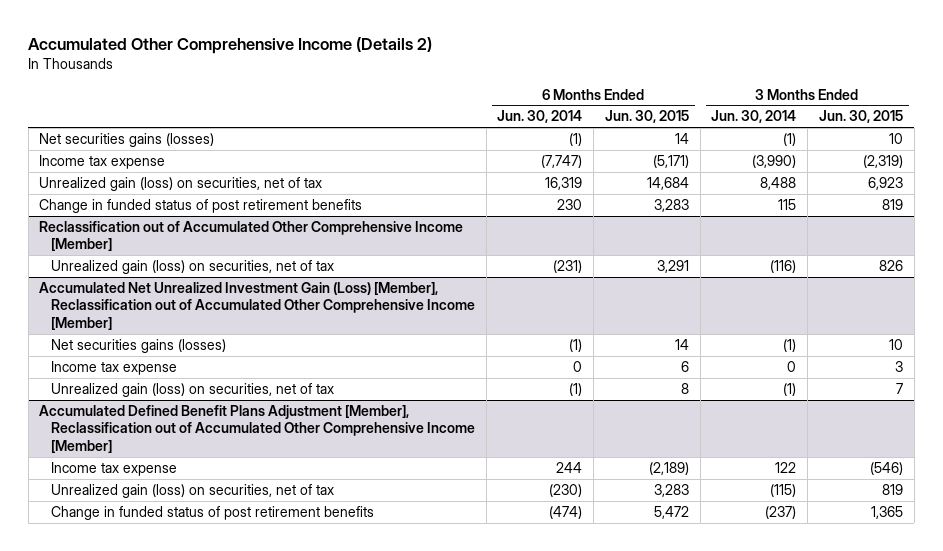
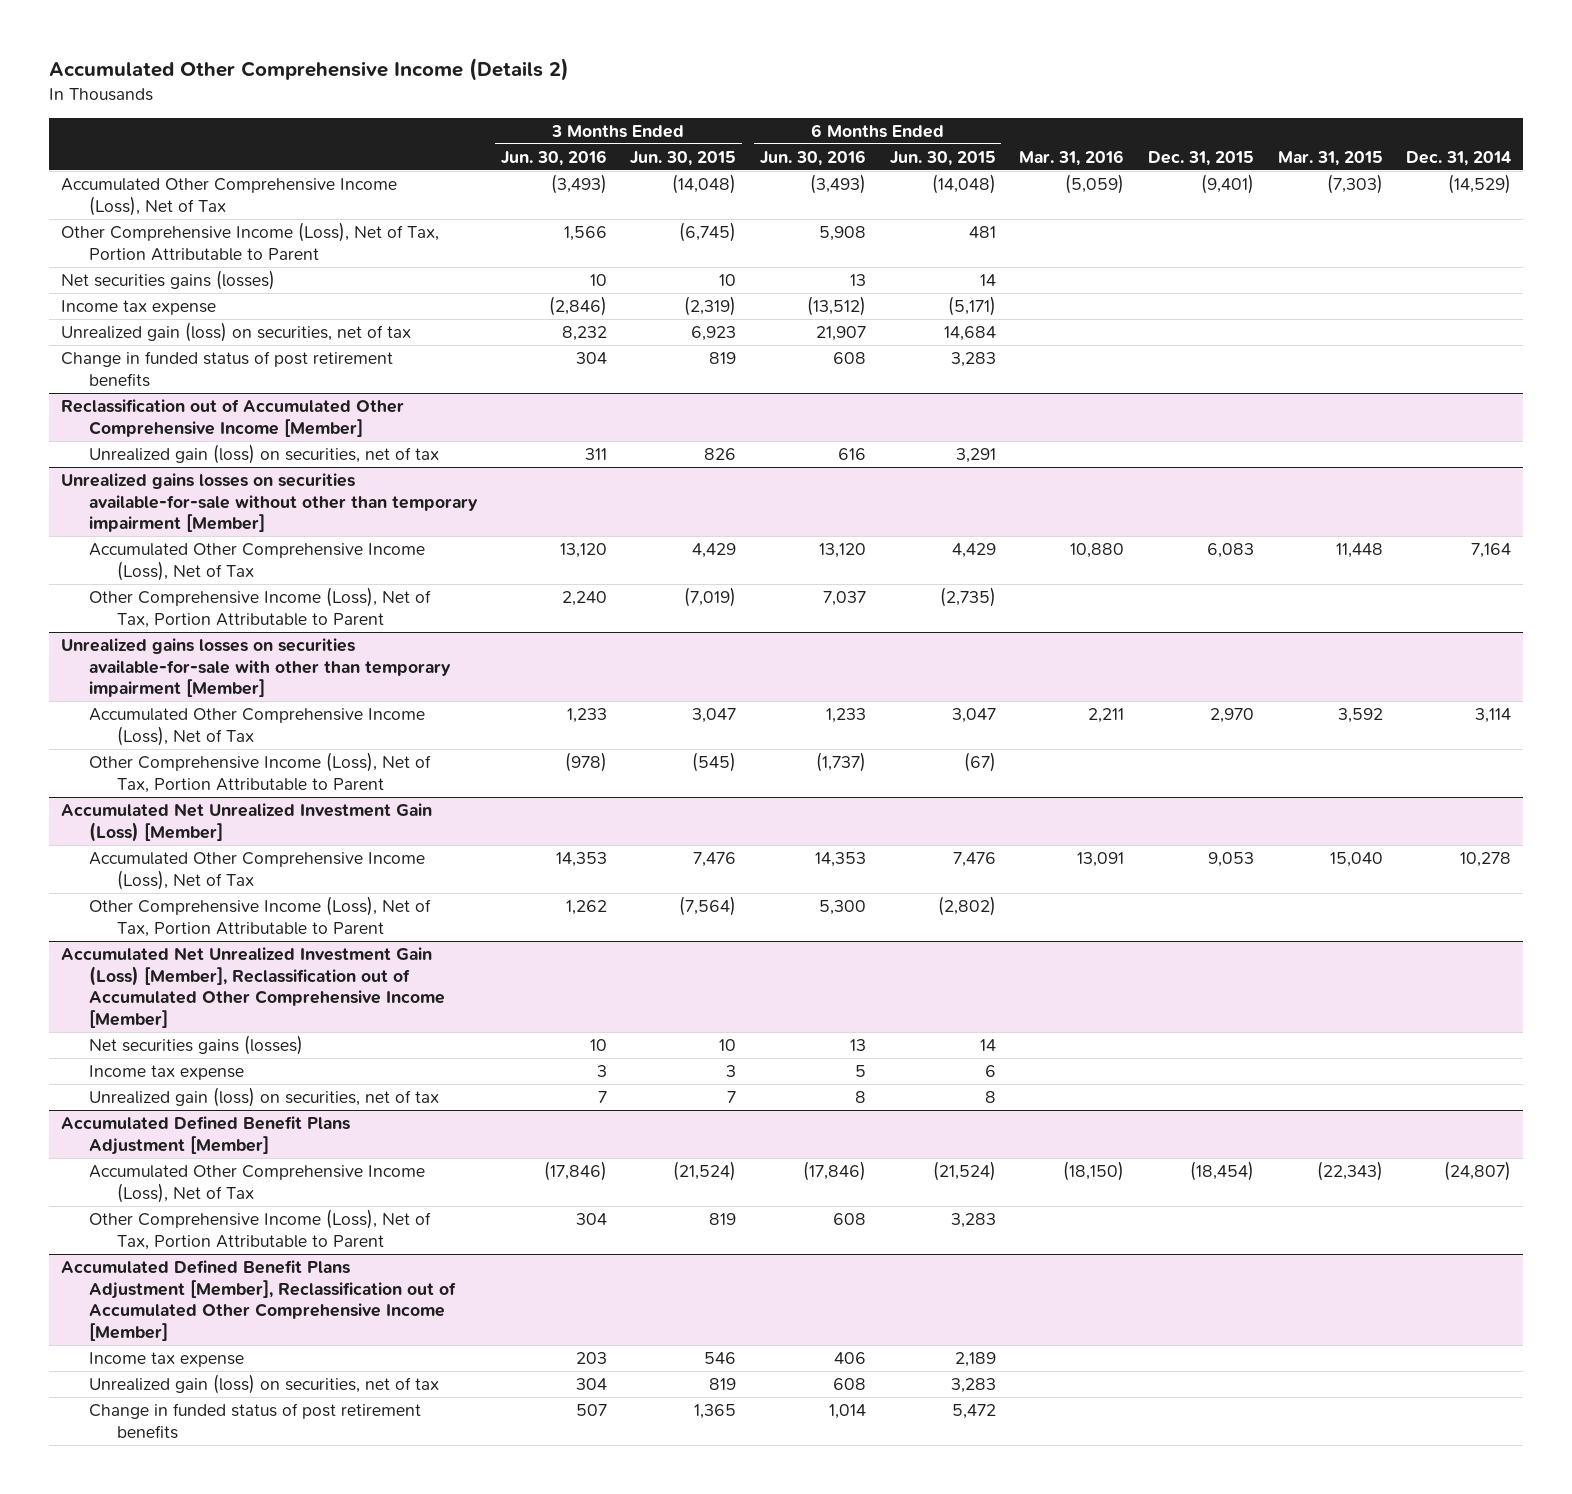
- | 6 Months Ended Jun. 30, 2014 | 6 Months Ended Jun. 30, 2015 | 3 Months Ended Jun. 30, 2014 | 3 Months Ended Jun. 30, 2015
+ | 3 Months Ended Jun. 30, 2016 | 3 Months Ended Jun. 30, 2015 | 6 Months Ended Jun. 30, 2016 | 6 Months Ended Jun. 30, 2015 | Mar. 31, 2016 | Dec. 31, 2015 | Mar. 31, 2015 | Dec. 31, 2014
+ Accumulated Other Comprehensive Income (Loss), Net of Tax | (3,493) | (14,048) | (3,493) | (14,048) | (5,059) | (9,401) | (7,303) | (14,529)
+ Other Comprehensive Income (Loss), Net of Tax, Portion Attributable to Parent | 1,566 | (6,745) | 5,908 | 481 | | | |
+ Unrealized gains losses on securities available-for-sale without other than temporary impairment [Member]
+ Accumulated Other Comprehensive Income (Loss), Net of Tax | 13,120 | 4,429 | 13,120 | 4,429 | 10,880 | 6,083 | 11,448 | 7,164
+ Other Comprehensive Income (Loss), Net of Tax, Portion Attributable to Parent | 2,240 | (7,019) | 7,037 | (2,735) | | | |
+ Unrealized gains losses on securities available-for-sale with other than temporary impairment [Member]
+ Accumulated Other Comprehensive Income (Loss), Net of Tax | 1,233 | 3,047 | 1,233 | 3,047 | 2,211 | 2,970 | 3,592 | 3,114
+ Other Comprehensive Income (Loss), Net of Tax, Portion Attributable to Parent | (978) | (545) | (1,737) | (67) | | | |
+ Accumulated Net Unrealized Investment Gain (Loss) [Member]
+ Accumulated Other Comprehensive Income (Loss), Net of Tax | 14,353 | 7,476 | 14,353 | 7,476 | 13,091 | 9,053 | 15,040 | 10,278
+ Other Comprehensive Income (Loss), Net of Tax, Portion Attributable to Parent | 1,262 | (7,564) | 5,300 | (2,802) | | | |
+ Accumulated Defined Benefit Plans Adjustment [Member]
+ Accumulated Other Comprehensive Income (Loss), Net of Tax | (17,846) | (21,524) | (17,846) | (21,524) | (18,150) | (18,454) | (22,343) | (24,807)
+ Other Comprehensive Income (Loss), Net of Tax, Portion Attributable to Parent | 304 | 819 | 608 | 3,283 | | | |
@ Accumulated Defined Benefit Plans Adjustment [Member], Reclassification out of Accumulated Other Comprehensive Income [Member]
- Income tax expense | 244 | (2,189) | 122 | (546)
+ Income tax expense | 203 | 546 | 406 | 2,189 | | | |

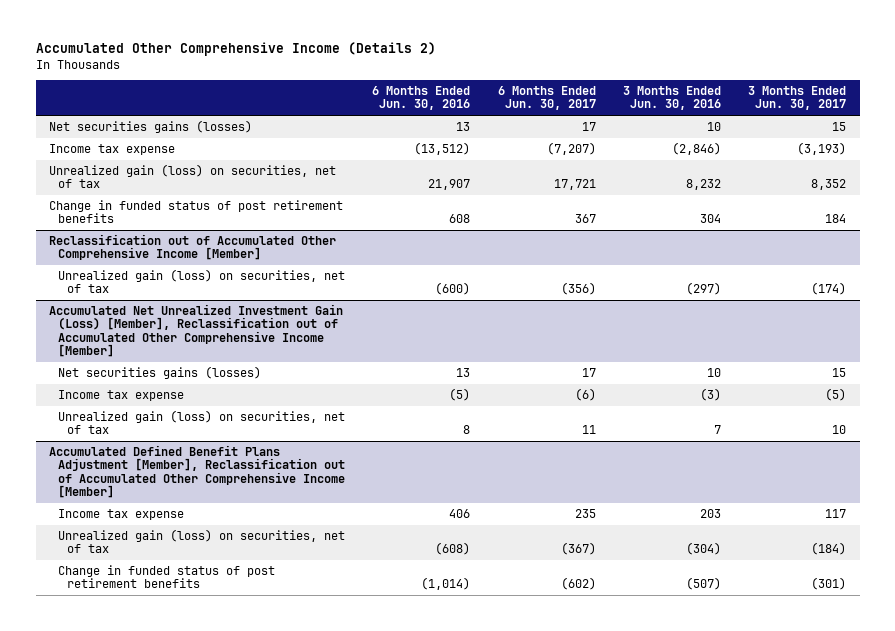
- | 3 Months Ended Jun. 30, 2016 | 3 Months Ended Jun. 30, 2015 | 6 Months Ended Jun. 30, 2016 | 6 Months Ended Jun. 30, 2015 | Mar. 31, 2016 | Dec. 31, 2015 | Mar. 31, 2015 | Dec. 31, 2014
+ | 6 Months Ended Jun. 30, 2016 | 6 Months Ended Jun. 30, 2017 | 3 Months Ended Jun. 30, 2016 | 3 Months Ended Jun. 30, 2017
- Accumulated Other Comprehensive Income (Loss), Net of Tax | (3,493) | (14,048) | (3,493) | (14,048) | (5,059) | (9,401) | (7,303) | (14,529)
- Other Comprehensive Income (Loss), Net of Tax, Portion Attributable to Parent | 1,566 | (6,745) | 5,908 | 481 | | | |
@ Reclassification out of Accumulated Other Comprehensive Income [Member]
- Unrealized gain (loss) on securities, net of tax | 311 | 826 | 616 | 3,291 | | | |
- Unrealized gains losses on securities available-for-sale without other than temporary impairment [Member]
- Accumulated Other Comprehensive Income (Loss), Net of Tax | 13,120 | 4,429 | 13,120 | 4,429 | 10,880 | 6,083 | 11,448 | 7,164
- Other Comprehensive Income (Loss), Net of Tax, Portion Attributable to Parent | 2,240 | (7,019) | 7,037 | (2,735) | | | |
- Unrealized gains losses on securities available-for-sale with other than temporary impairment [Member]
- Accumulated Other Comprehensive Income (Loss), Net of Tax | 1,233 | 3,047 | 1,233 | 3,047 | 2,211 | 2,970 | 3,592 | 3,114
- Other Comprehensive Income (Loss), Net of Tax, Portion Attributable to Parent | (978) | (545) | (1,737) | (67) | | | |
- Accumulated Net Unrealized Investment Gain (Loss) [Member]
- Accumulated Other Comprehensive Income (Loss), Net of Tax | 14,353 | 7,476 | 14,353 | 7,476 | 13,091 | 9,053 | 15,040 | 10,278
- Other Comprehensive Income (Loss), Net of Tax, Portion Attributable to Parent | 1,262 | (7,564) | 5,300 | (2,802) | | | |
@ Reclassification out of Accumulated Other Comprehensive Income [Member]
+ Unrealized gain (loss) on securities, net of tax | (600) | (356) | (297) | (174)
@ Accumulated Net Unrealized Investment Gain (Loss) [Member], Reclassification out of Accumulated Other Comprehensive Income [Member]
- Income tax expense | 3 | 3 | 5 | 6 | | | |
+ Income tax expense | (5) | (6) | (3) | (5)
- Accumulated Defined Benefit Plans Adjustment [Member]
- Accumulated Other Comprehensive Income (Loss), Net of Tax | (17,846) | (21,524) | (17,846) | (21,524) | (18,150) | (18,454) | (22,343) | (24,807)
- Other Comprehensive Income (Loss), Net of Tax, Portion Attributable to Parent | 304 | 819 | 608 | 3,283 | | | |
@ Accumulated Defined Benefit Plans Adjustment [Member], Reclassification out of Accumulated Other Comprehensive Income [Member]
- Unrealized gain (loss) on securities, net of tax | 304 | 819 | 608 | 3,283 | | | |
- Change in funded status of post retirement benefits | 507 | 1,365 | 1,014 | 5,472 | | | |
+ Unrealized gain (loss) on securities, net of tax | (608) | (367) | (304) | (184)
+ Change in funded status of post retirement benefits | (1,014) | (602) | (507) | (301)

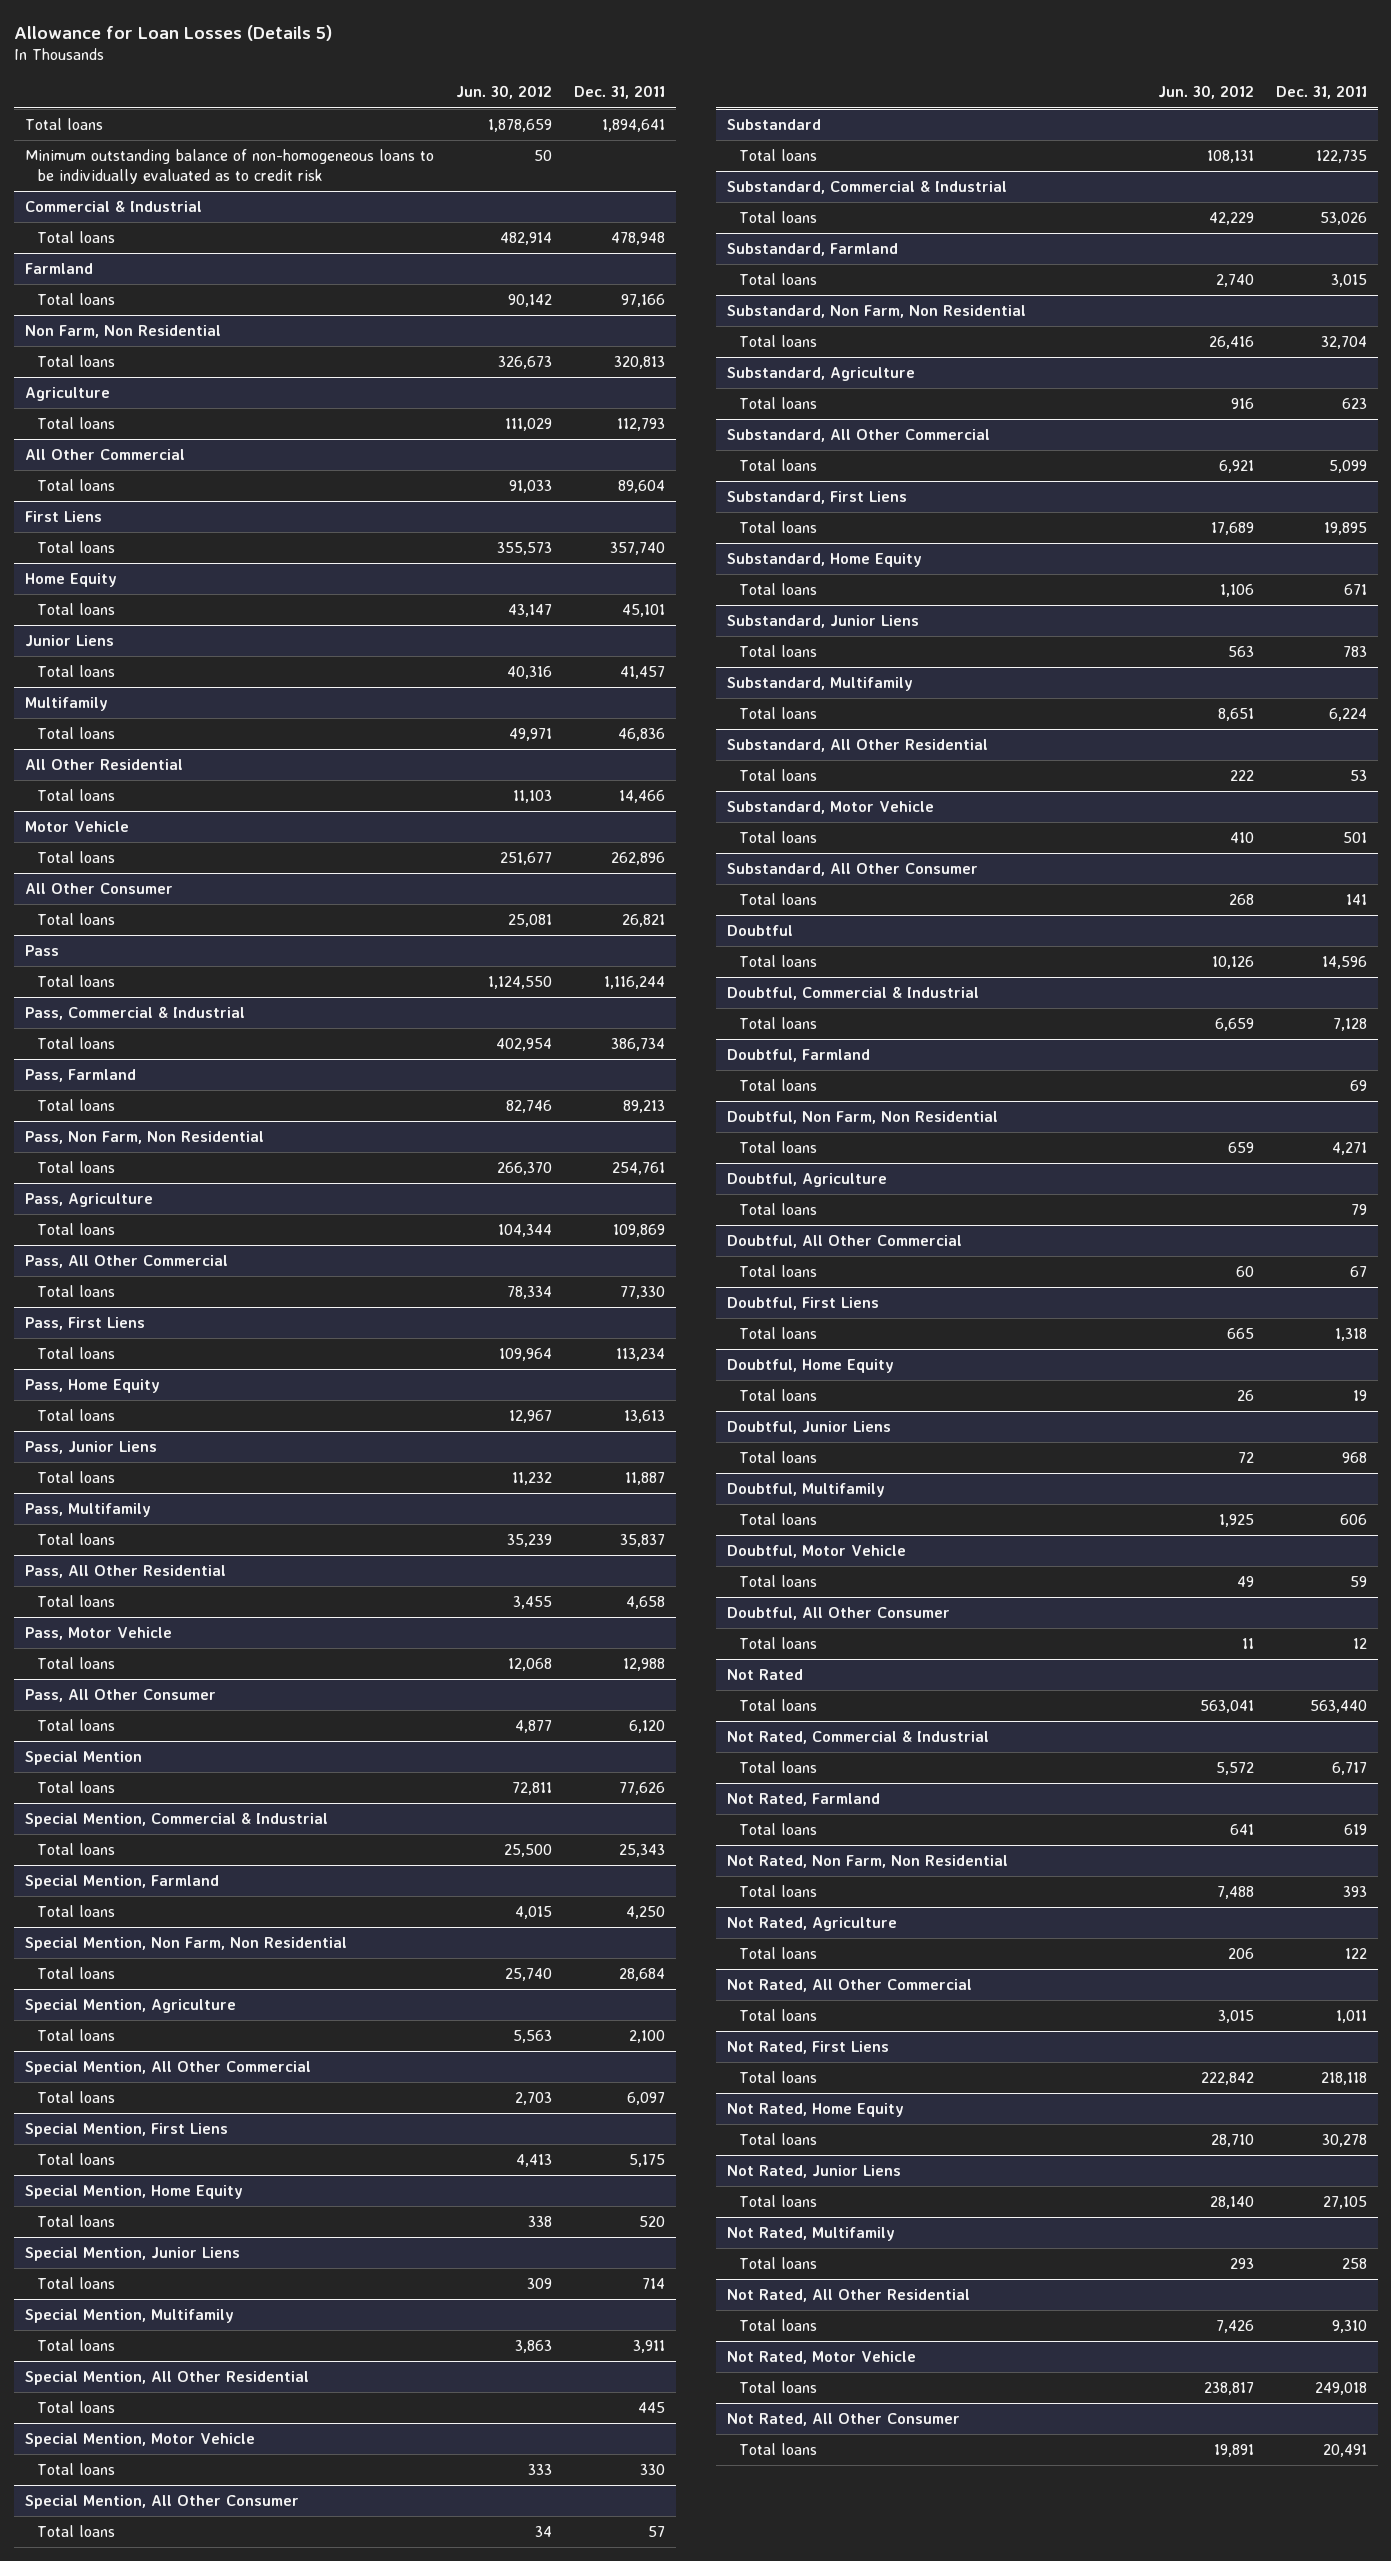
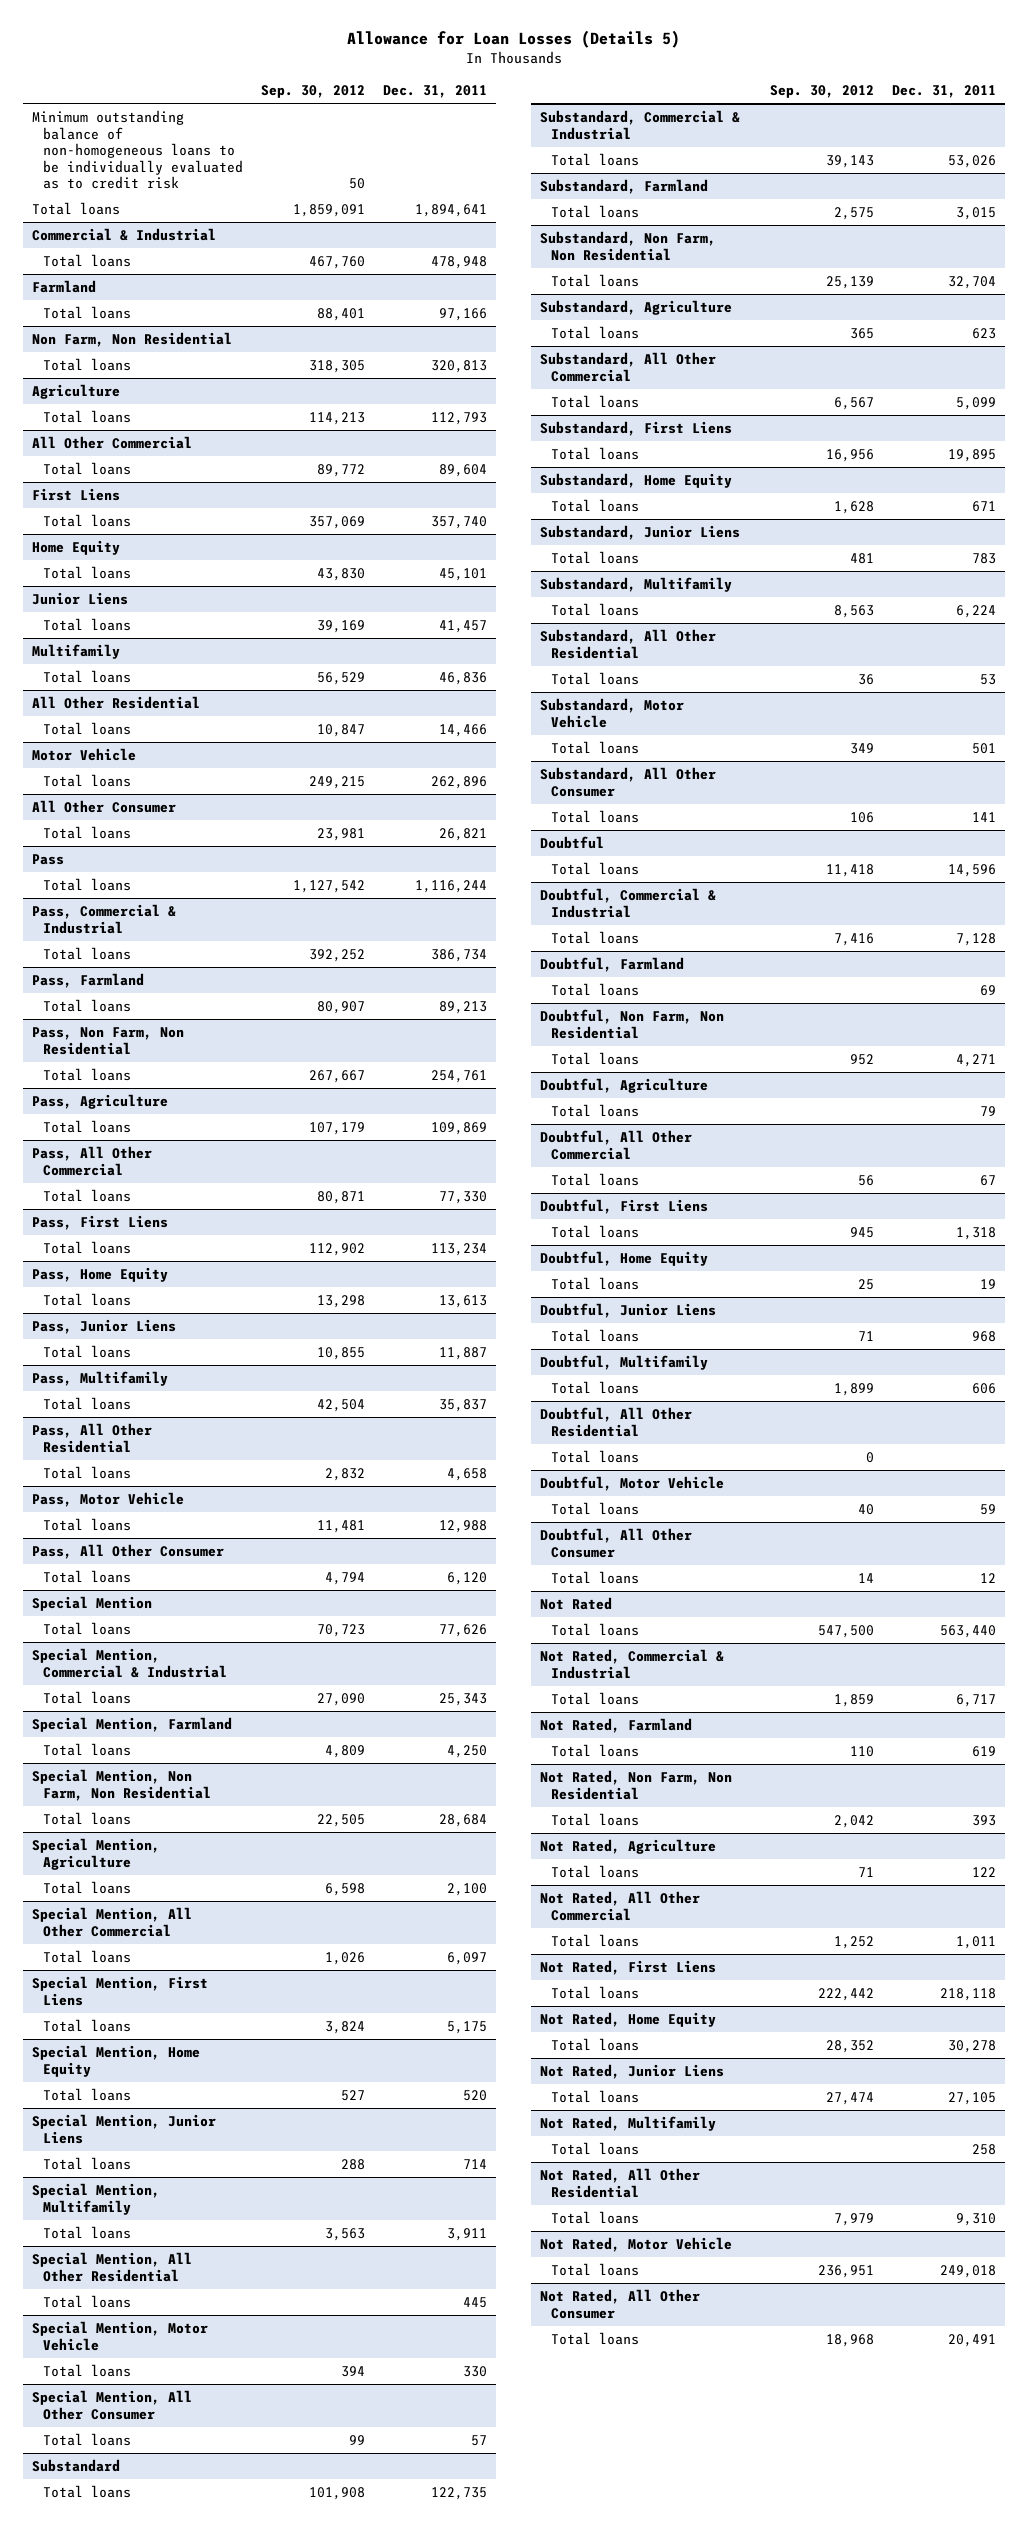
- | Jun. 30, 2012 | Dec. 31, 2011
+ | Sep. 30, 2012 | Dec. 31, 2011
moved down: Total loans | 1,859,091 | 1,894,641
+ Doubtful, All Other Residential
+ Total loans | 0 |

